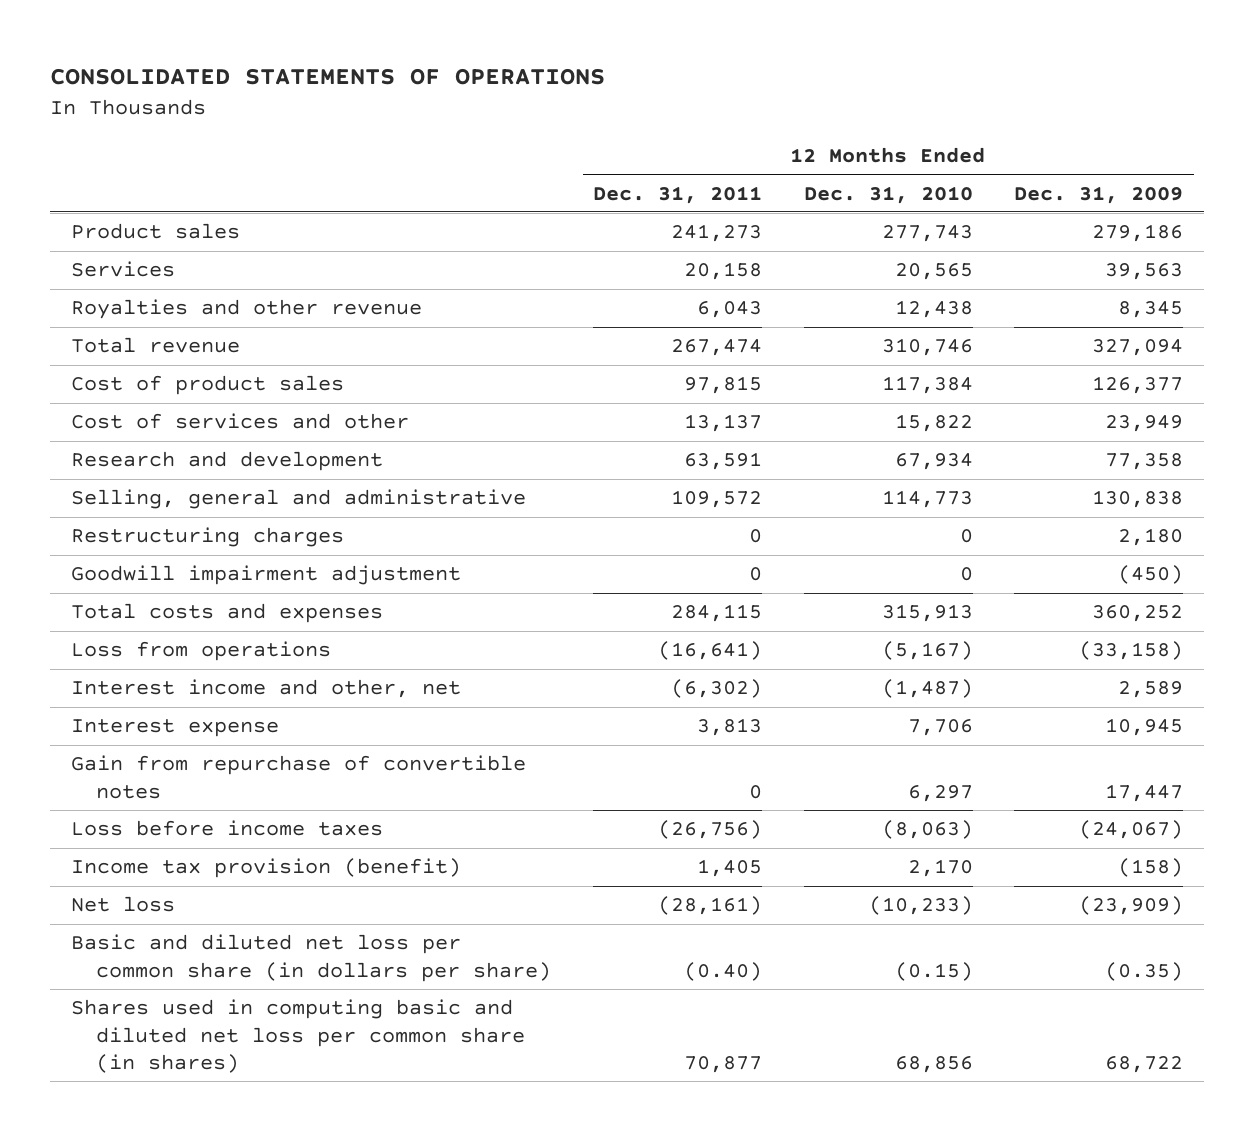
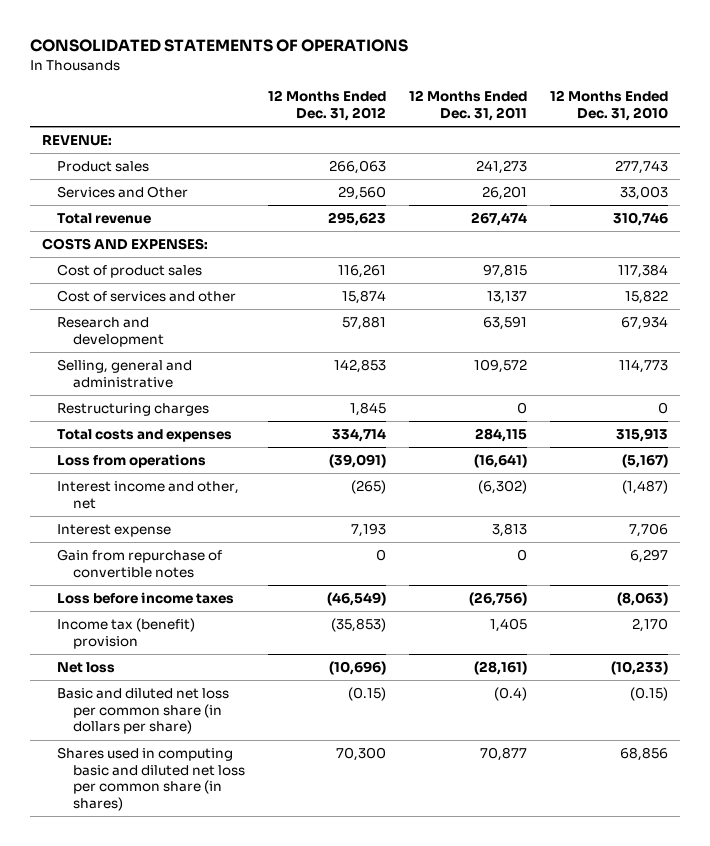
- | 12 Months Ended Dec. 31, 2011 | 12 Months Ended Dec. 31, 2010 | 12 Months Ended Dec. 31, 2009
+ | 12 Months Ended Dec. 31, 2012 | 12 Months Ended Dec. 31, 2011 | 12 Months Ended Dec. 31, 2010
+ REVENUE:
- Services | 20,158 | 20,565 | 39,563
- Royalties and other revenue | 6,043 | 12,438 | 8,345
+ Services and Other | 29,560 | 26,201 | 33,003
+ COSTS AND EXPENSES:
- Goodwill impairment adjustment | 0 | 0 | (450)
- Income tax provision (benefit) | 1,405 | 2,170 | (158)
+ Income tax (benefit) provision | (35,853) | 1,405 | 2,170
- Basic and diluted net loss per common share (in dollars per share) | (0.40) | (0.15) | (0.35)
+ Basic and diluted net loss per common share (in dollars per share) | (0.15) | (0.4) | (0.15)

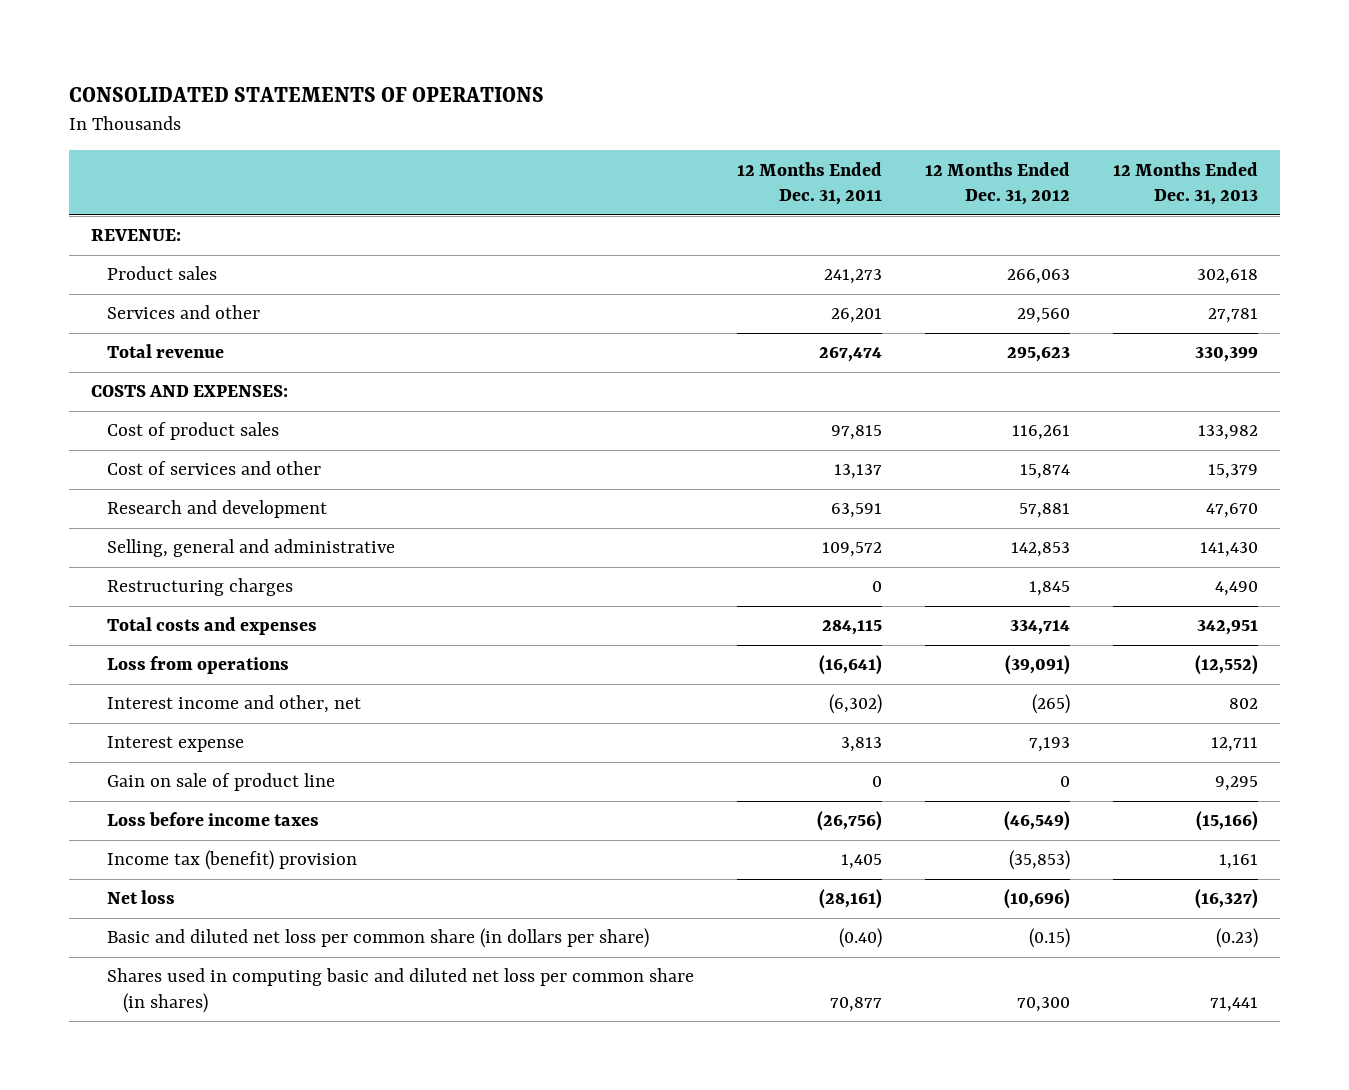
- | 12 Months Ended Dec. 31, 2012 | 12 Months Ended Dec. 31, 2011 | 12 Months Ended Dec. 31, 2010
+ | 12 Months Ended Dec. 31, 2011 | 12 Months Ended Dec. 31, 2012 | 12 Months Ended Dec. 31, 2013
- Services and Other | 29,560 | 26,201 | 33,003
+ Services and other | 26,201 | 29,560 | 27,781
- Gain from repurchase of convertible notes | 0 | 0 | 6,297
+ Gain on sale of product line | 0 | 0 | 9,295
- Basic and diluted net loss per common share (in dollars per share) | (0.15) | (0.4) | (0.15)
+ Basic and diluted net loss per common share (in dollars per share) | (0.40) | (0.15) | (0.23)

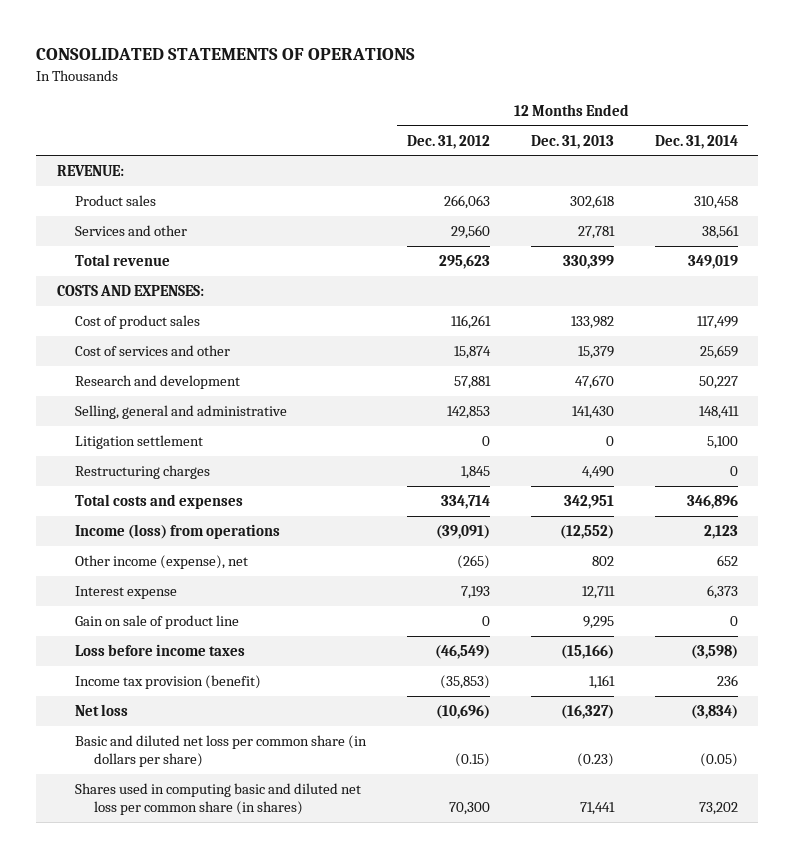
- | 12 Months Ended Dec. 31, 2011 | 12 Months Ended Dec. 31, 2012 | 12 Months Ended Dec. 31, 2013
+ | 12 Months Ended Dec. 31, 2012 | 12 Months Ended Dec. 31, 2013 | 12 Months Ended Dec. 31, 2014
+ Litigation settlement | 0 | 0 | 5,100
- Loss from operations | (16,641) | (39,091) | (12,552)
- Interest income and other, net | (6,302) | (265) | 802
+ Income (loss) from operations | (39,091) | (12,552) | 2,123
+ Other income (expense), net | (265) | 802 | 652
- Income tax (benefit) provision | 1,405 | (35,853) | 1,161
+ Income tax provision (benefit) | (35,853) | 1,161 | 236

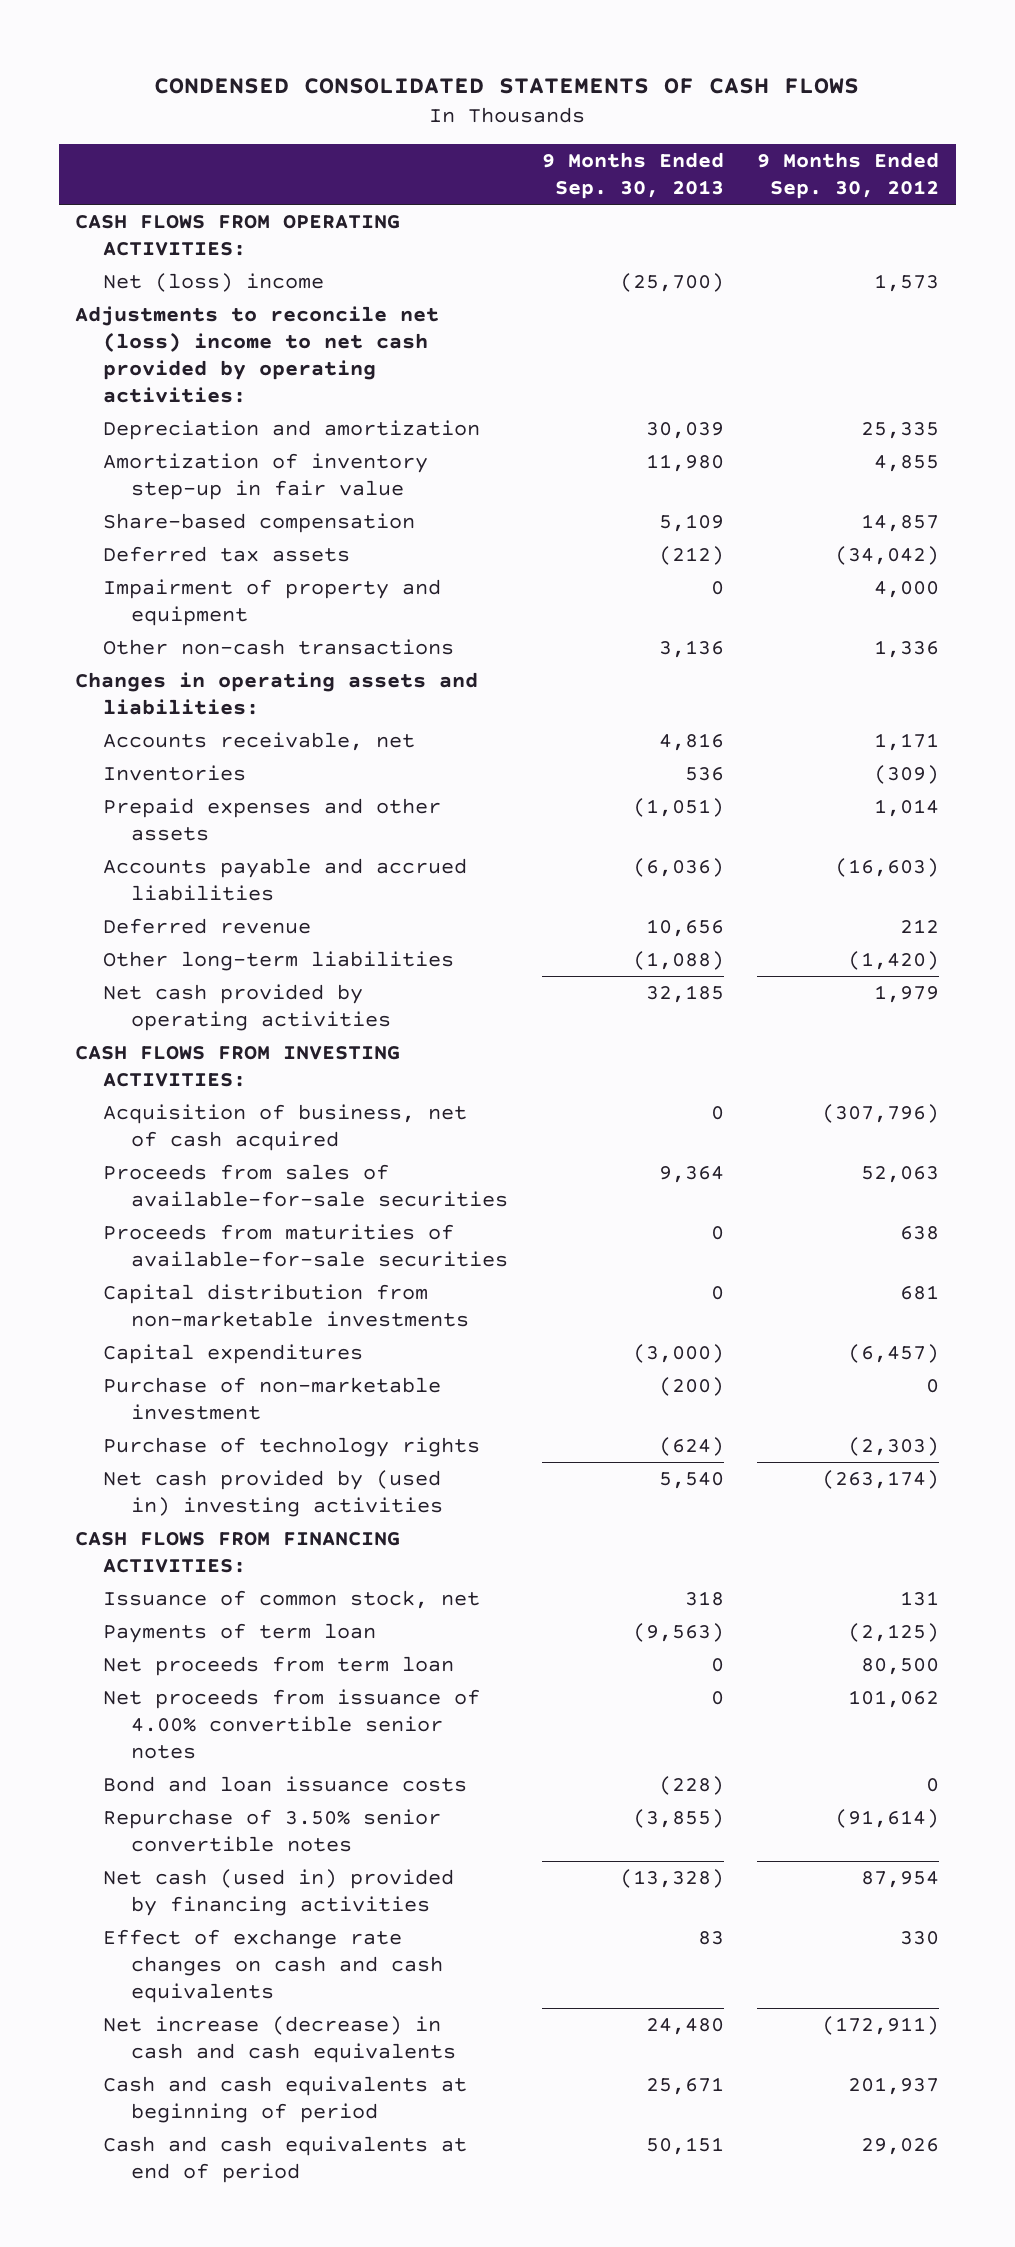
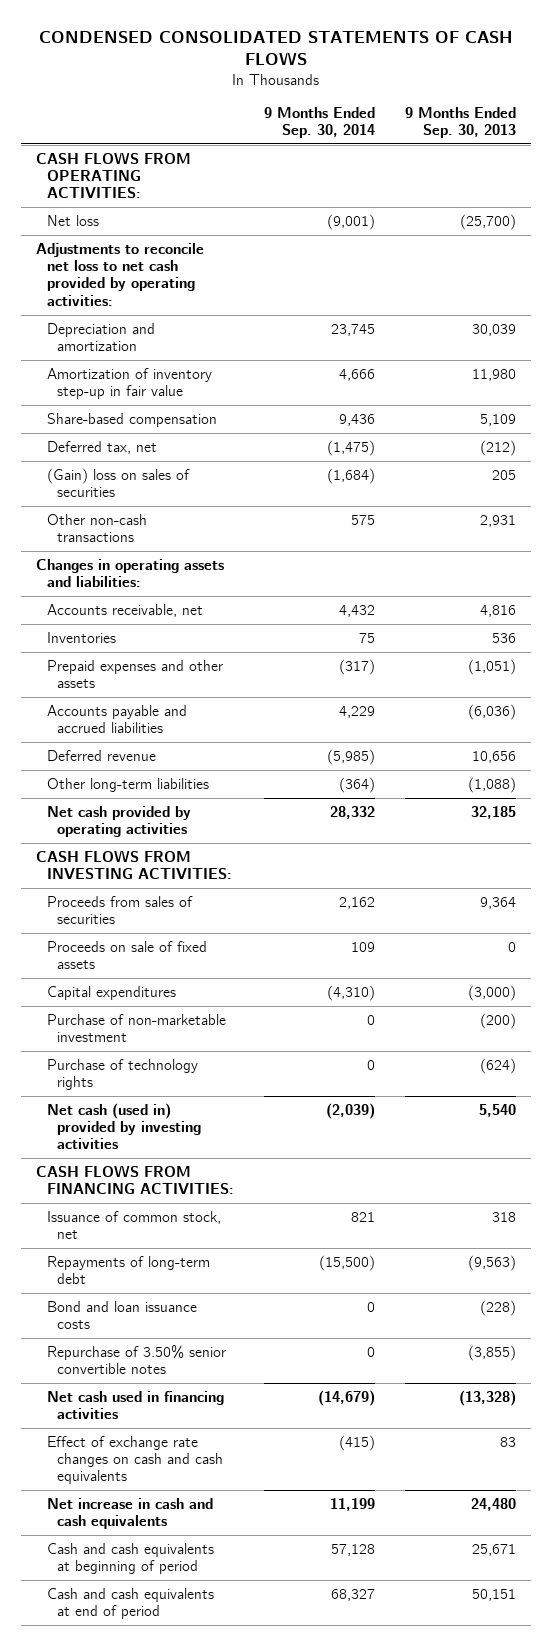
- | 9 Months Ended Sep. 30, 2013 | 9 Months Ended Sep. 30, 2012
+ | 9 Months Ended Sep. 30, 2014 | 9 Months Ended Sep. 30, 2013
- Net (loss) income | (25,700) | 1,573
- Adjustments to reconcile net (loss) income to net cash provided by operating activities:
+ Net loss | (9,001) | (25,700)
+ Adjustments to reconcile net loss to net cash provided by operating activities:
- Deferred tax assets | (212) | (34,042)
- Impairment of property and equipment | 0 | 4,000
- Other non-cash transactions | 3,136 | 1,336
+ Deferred tax, net | (1,475) | (212)
+ (Gain) loss on sales of securities | (1,684) | 205
+ Other non-cash transactions | 575 | 2,931
- Acquisition of business, net of cash acquired | 0 | (307,796)
- Proceeds from sales of available-for-sale securities | 9,364 | 52,063
- Proceeds from maturities of available-for-sale securities | 0 | 638
- Capital distribution from non-marketable investments | 0 | 681
+ Proceeds from sales of securities | 2,162 | 9,364
+ Proceeds on sale of fixed assets | 109 | 0
- Net cash provided by (used in) investing activities | 5,540 | (263,174)
+ Net cash (used in) provided by investing activities | (2,039) | 5,540
- Payments of term loan | (9,563) | (2,125)
- Net proceeds from term loan | 0 | 80,500
- Net proceeds from issuance of 4.00% convertible senior notes | 0 | 101,062
+ Repayments of long-term debt | (15,500) | (9,563)
- Net cash (used in) provided by financing activities | (13,328) | 87,954
+ Net cash used in financing activities | (14,679) | (13,328)
- Net increase (decrease) in cash and cash equivalents | 24,480 | (172,911)
+ Net increase in cash and cash equivalents | 11,199 | 24,480

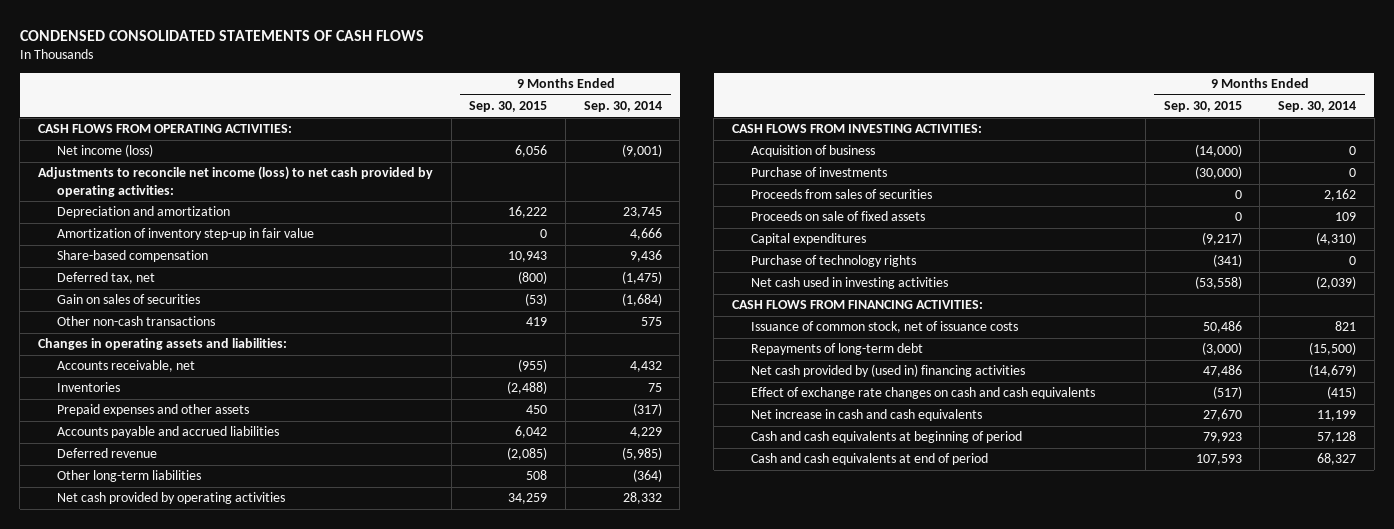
- | 9 Months Ended Sep. 30, 2014 | 9 Months Ended Sep. 30, 2013
+ | 9 Months Ended Sep. 30, 2015 | 9 Months Ended Sep. 30, 2014
- Net loss | (9,001) | (25,700)
- Adjustments to reconcile net loss to net cash provided by operating activities:
+ Net income (loss) | 6,056 | (9,001)
+ Adjustments to reconcile net income (loss) to net cash provided by operating activities:
- (Gain) loss on sales of securities | (1,684) | 205
+ Gain on sales of securities | (53) | (1,684)
+ Acquisition of business | (14,000) | 0
+ Purchase of investments | (30,000) | 0
- Purchase of non-marketable investment | 0 | (200)
- Net cash (used in) provided by investing activities | (2,039) | 5,540
+ Net cash used in investing activities | (53,558) | (2,039)
- Issuance of common stock, net | 821 | 318
+ Issuance of common stock, net of issuance costs | 50,486 | 821
- Bond and loan issuance costs | 0 | (228)
- Repurchase of 3.50% senior convertible notes | 0 | (3,855)
- Net cash used in financing activities | (14,679) | (13,328)
+ Net cash provided by (used in) financing activities | 47,486 | (14,679)

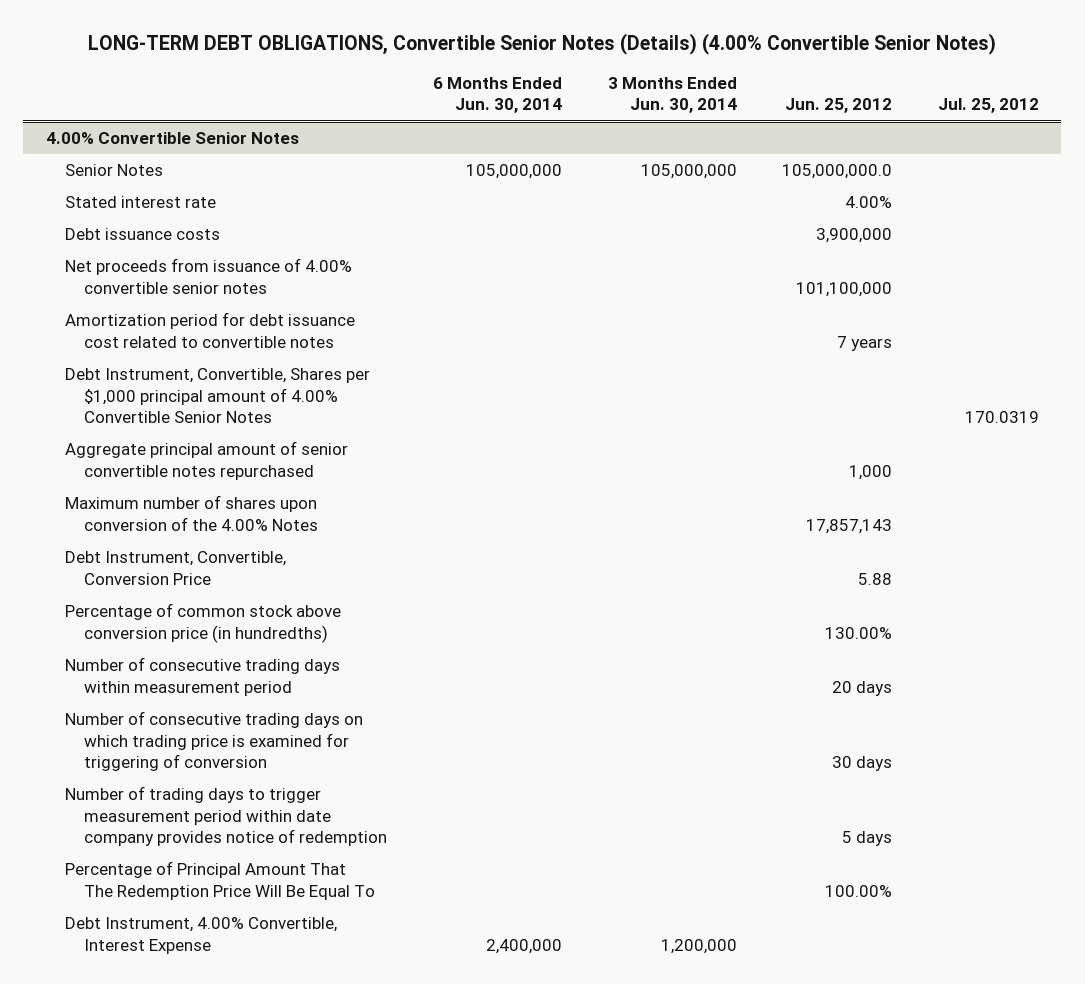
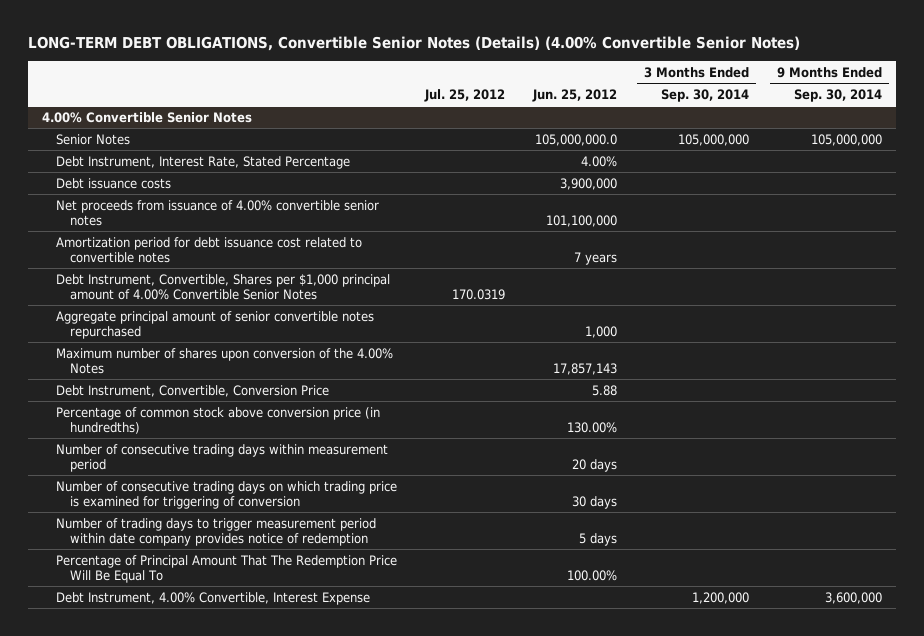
- | 6 Months Ended Jun. 30, 2014 | 3 Months Ended Jun. 30, 2014 | Jun. 25, 2012 | Jul. 25, 2012
+ | Jul. 25, 2012 | Jun. 25, 2012 | 3 Months Ended Sep. 30, 2014 | 9 Months Ended Sep. 30, 2014
@ 4.00% Convertible Senior Notes
- Stated interest rate | | | 4.00% |
+ Debt Instrument, Interest Rate, Stated Percentage | | 4.00% | |

